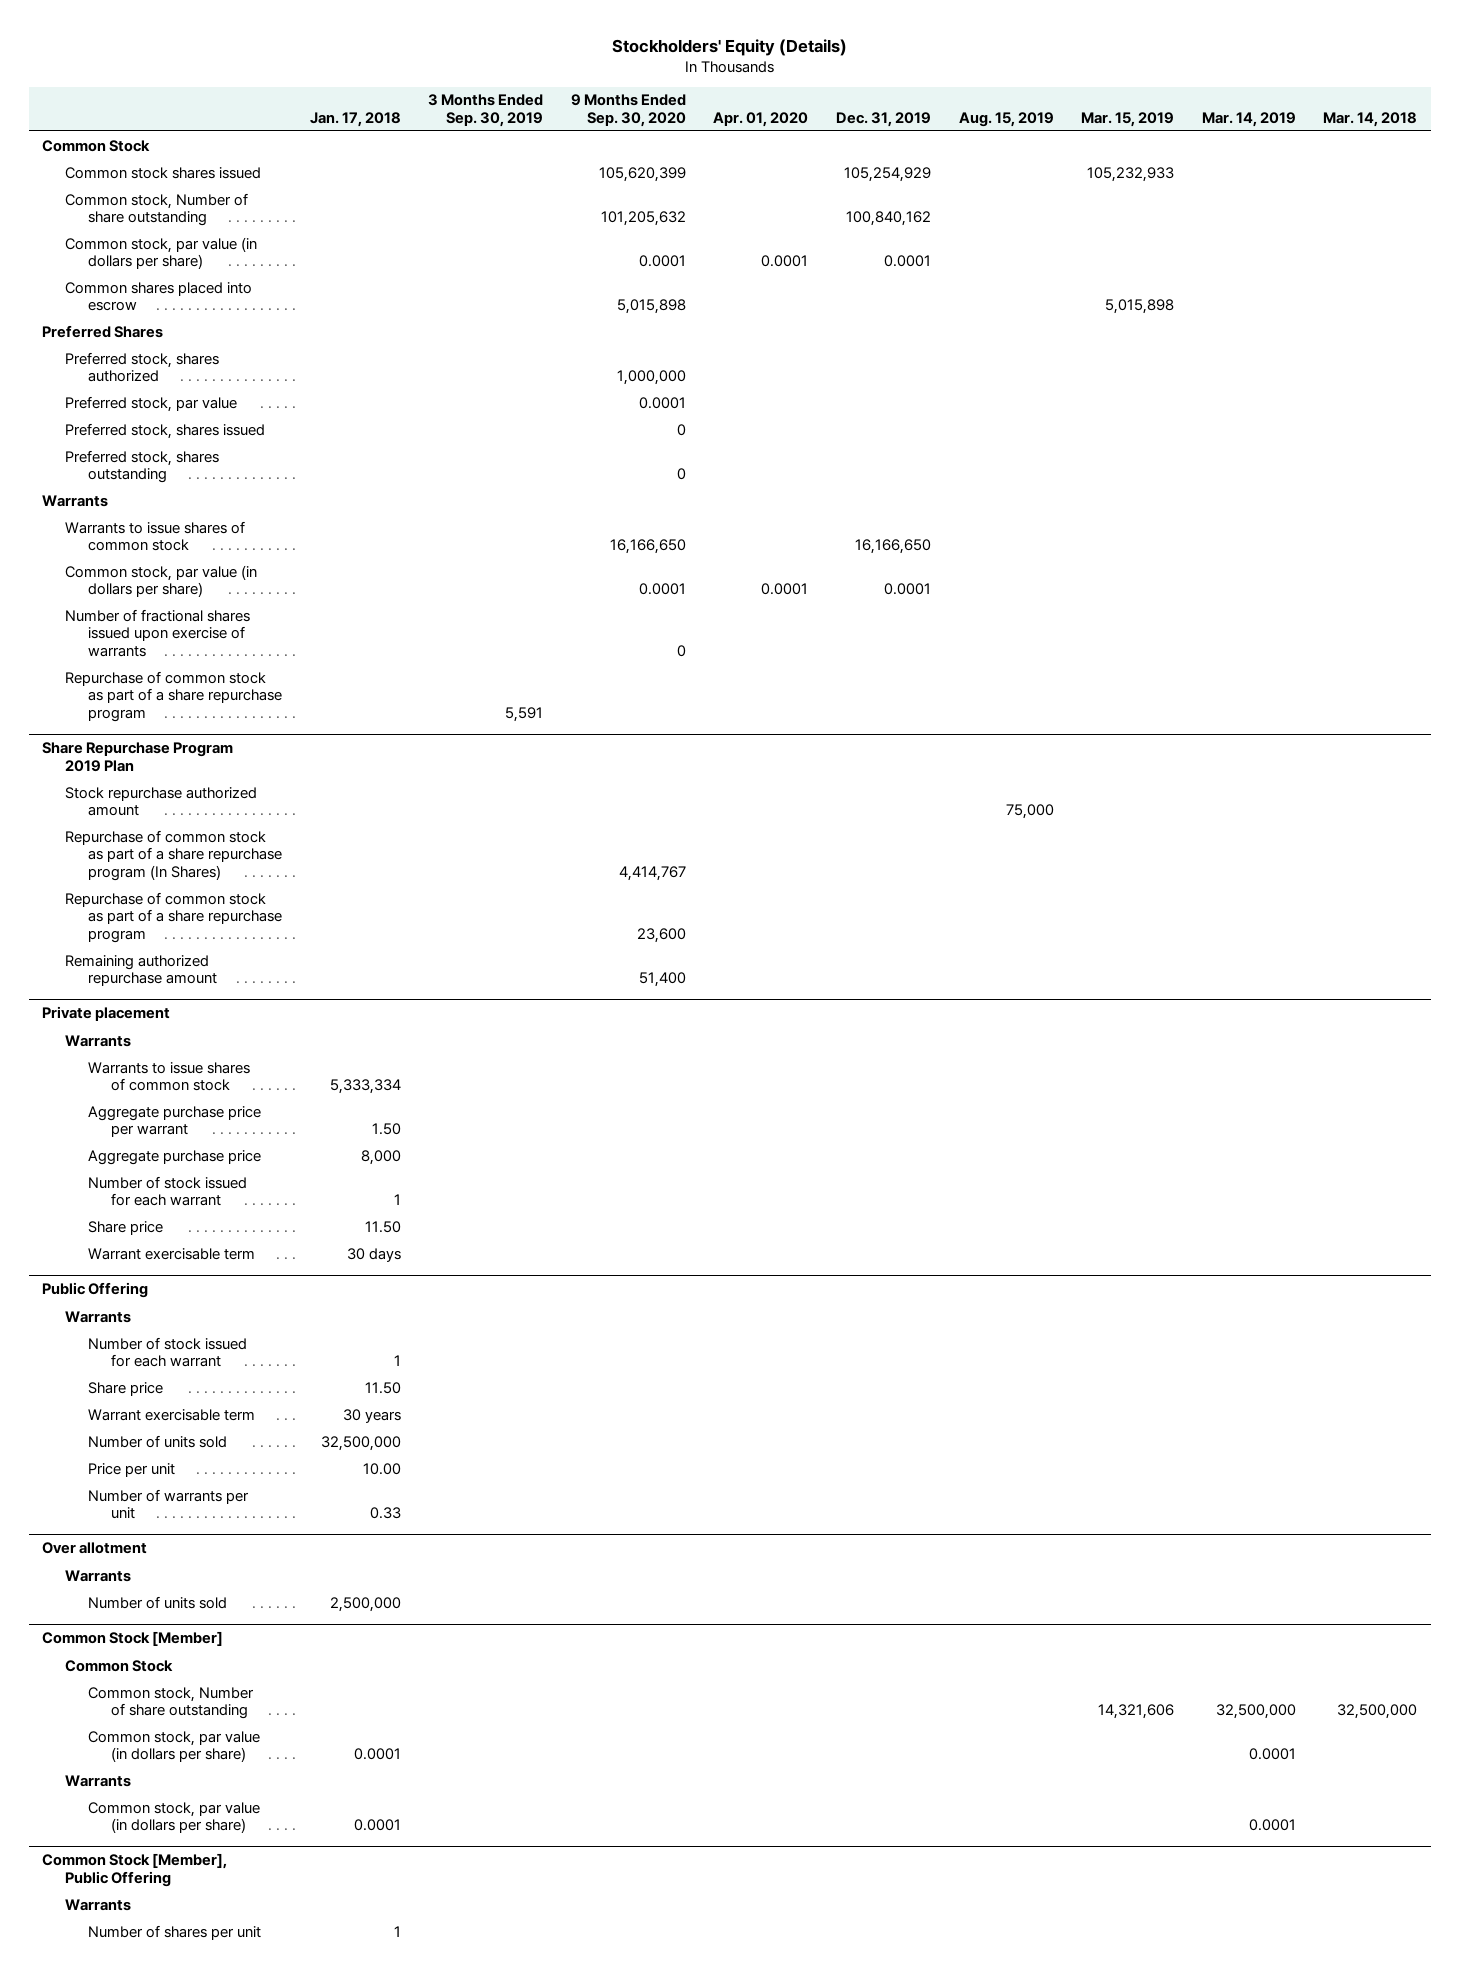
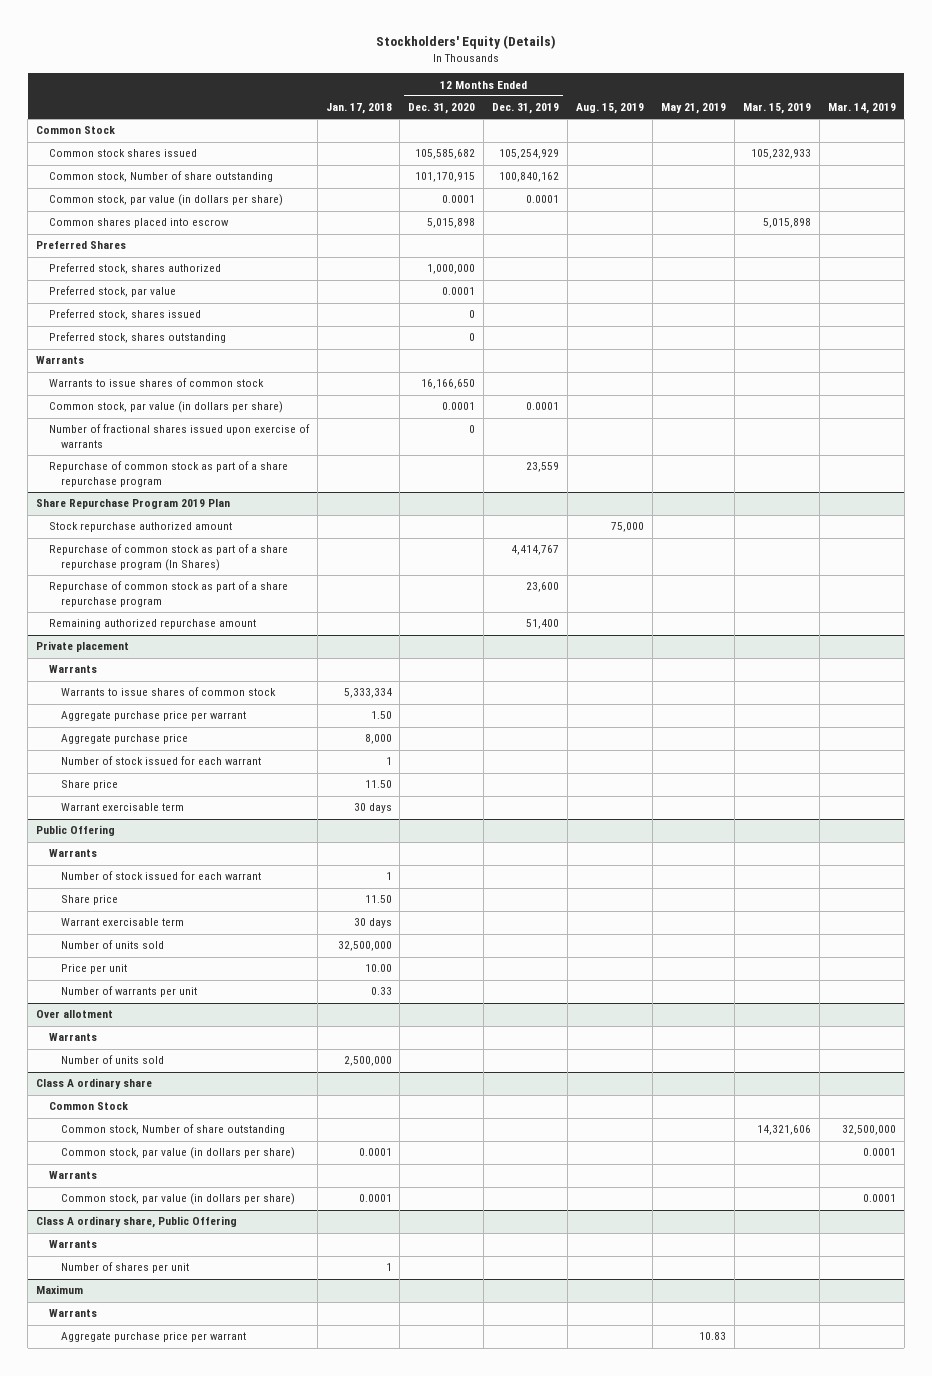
- | Jan. 17, 2018 | 3 Months Ended Sep. 30, 2019 | 9 Months Ended Sep. 30, 2020 | Apr. 01, 2020 | Dec. 31, 2019 | Aug. 15, 2019 | Mar. 15, 2019 | Mar. 14, 2019 | Mar. 14, 2018
+ | Jan. 17, 2018 | 12 Months Ended Dec. 31, 2020 | 12 Months Ended Dec. 31, 2019 | Aug. 15, 2019 | May 21, 2019 | Mar. 15, 2019 | Mar. 14, 2019
@ Public Offering
- Warrant exercisable term | 30 years | | | | | | | |
+ Warrant exercisable term | 30 days | | | | | |
- Common Stock [Member]
+ Class A ordinary share
- Common Stock [Member], Public Offering
+ Class A ordinary share, Public Offering
+ Maximum
+ Warrants
+ Aggregate purchase price per warrant | | | | | 10.83 | |

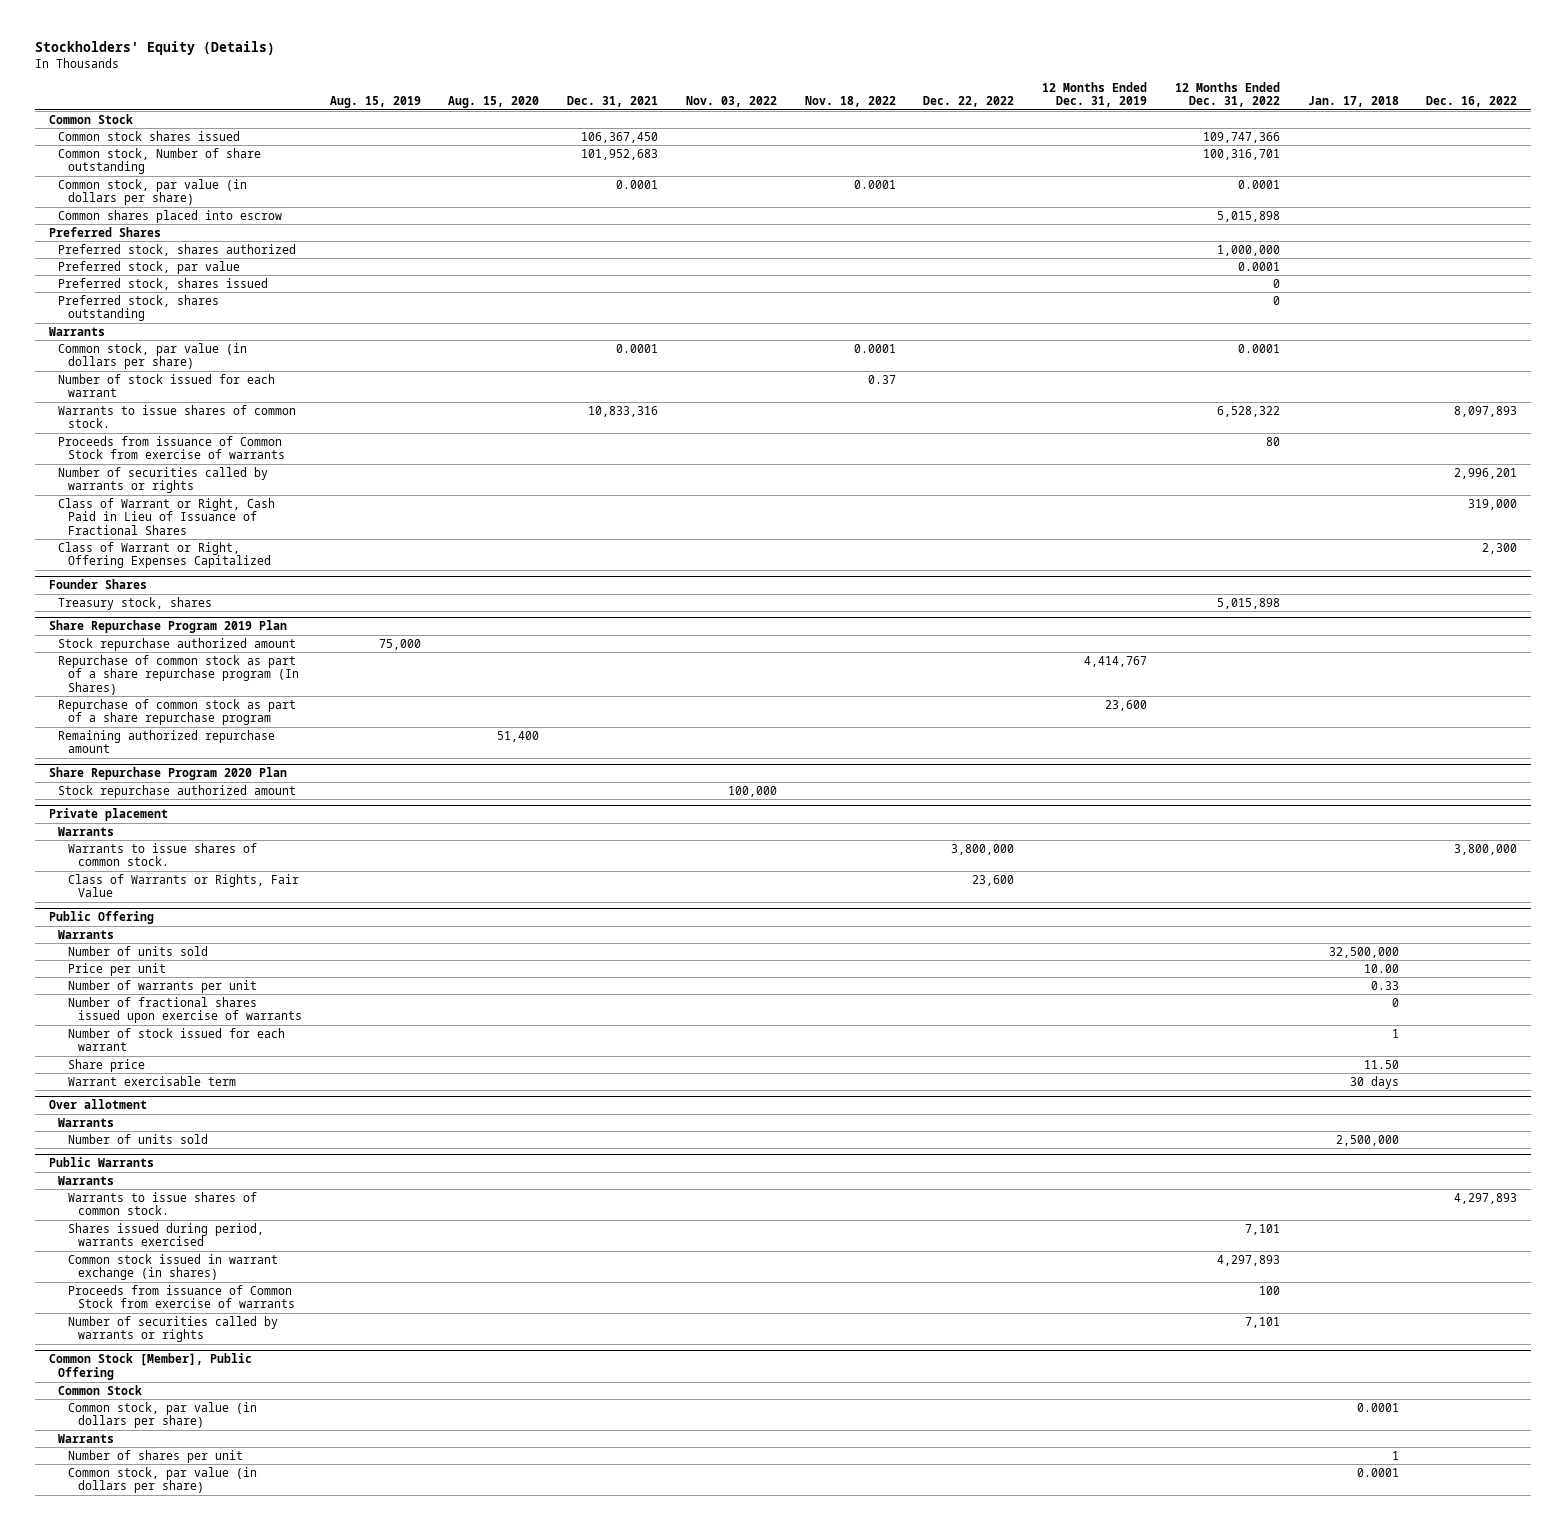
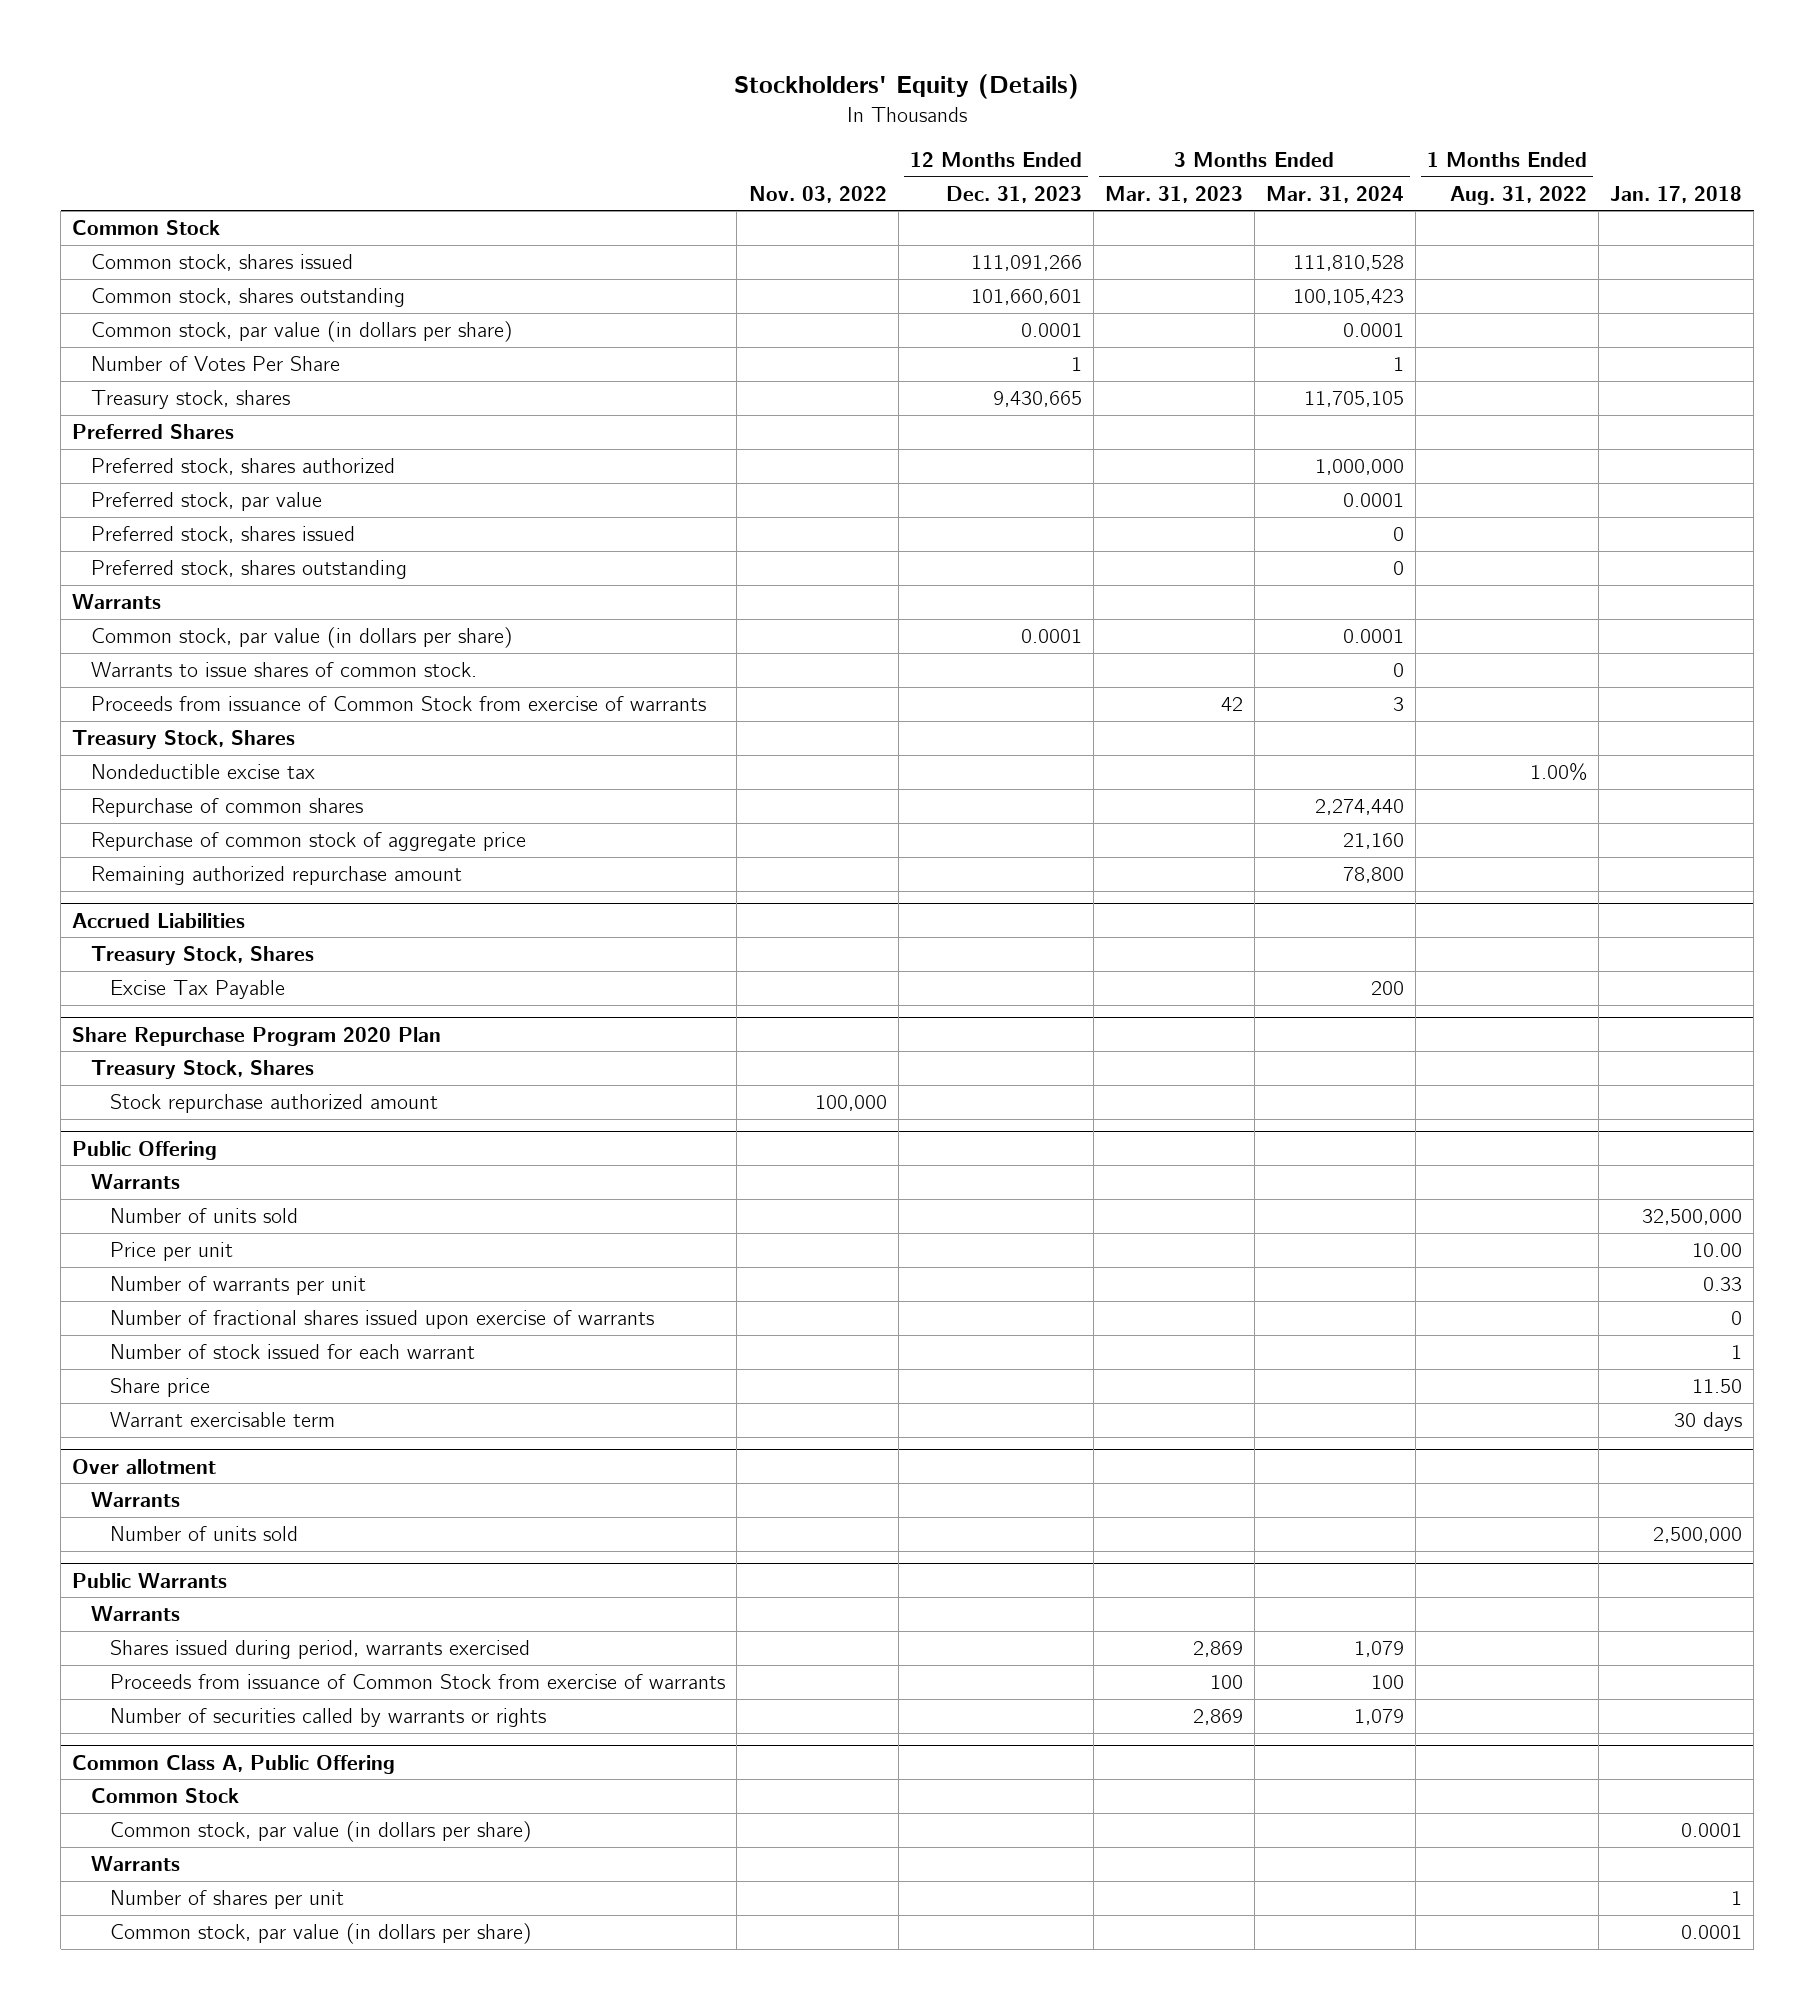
- | Aug. 15, 2019 | Aug. 15, 2020 | Dec. 31, 2021 | Nov. 03, 2022 | Nov. 18, 2022 | Dec. 22, 2022 | 12 Months Ended Dec. 31, 2019 | 12 Months Ended Dec. 31, 2022 | Jan. 17, 2018 | Dec. 16, 2022
+ | Nov. 03, 2022 | 12 Months Ended Dec. 31, 2023 | 3 Months Ended Mar. 31, 2023 | 3 Months Ended Mar. 31, 2024 | 1 Months Ended Aug. 31, 2022 | Jan. 17, 2018
- Common stock shares issued | | | 106,367,450 | | | | | 109,747,366 | |
- Common stock, Number of share outstanding | | | 101,952,683 | | | | | 100,316,701 | |
+ Common stock, shares issued | | 111,091,266 | | 111,810,528 | |
+ Common stock, shares outstanding | | 101,660,601 | | 100,105,423 | |
- Common shares placed into escrow | | | | | | | | 5,015,898 | |
+ Number of Votes Per Share | | 1 | | 1 | |
+ Treasury stock, shares | | 9,430,665 | | 11,705,105 | |
- Number of stock issued for each warrant | | | | | 0.37 | | | | |
- Number of securities called by warrants or rights | | | | | | | | | | 2,996,201
- Class of Warrant or Right, Cash Paid in Lieu of Issuance of Fractional Shares | | | | | | | | | | 319,000
- Class of Warrant or Right, Offering Expenses Capitalized | | | | | | | | | | 2,300
- Founder Shares
- Treasury stock, shares | | | | | | | | 5,015,898 | |
- Share Repurchase Program 2019 Plan
- Stock repurchase authorized amount | 75,000 | | | | | | | | |
- Repurchase of common stock as part of a share repurchase program (In Shares) | | | | | | | 4,414,767 | | |
- Repurchase of common stock as part of a share repurchase program | | | | | | | 23,600 | | |
- Remaining authorized repurchase amount | | 51,400 | | | | | | | |
+ Treasury Stock, Shares
+ Nondeductible excise tax | | | | | 1.00% |
+ Repurchase of common shares | | | | 2,274,440 | |
+ Repurchase of common stock of aggregate price | | | | 21,160 | |
+ Remaining authorized repurchase amount | | | | 78,800 | |
+ Accrued Liabilities
+ Treasury Stock, Shares
+ Excise Tax Payable | | | | 200 | |
@ Share Repurchase Program 2020 Plan
+ Treasury Stock, Shares
- Private placement
- Warrants
- Warrants to issue shares of common stock. | | | | | | 3,800,000 | | | | 3,800,000
- Class of Warrants or Rights, Fair Value | | | | | | 23,600 | | | |
@ Public Warrants
- Warrants to issue shares of common stock. | | | | | | | | | | 4,297,893
- Common stock issued in warrant exchange (in shares) | | | | | | | | 4,297,893 | |
- Common Stock [Member], Public Offering
+ Common Class A, Public Offering

